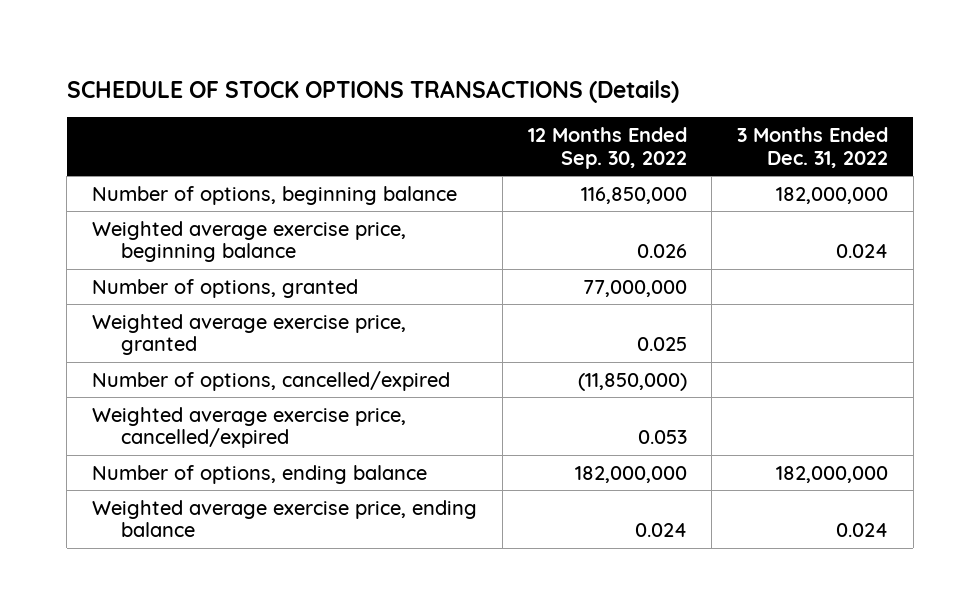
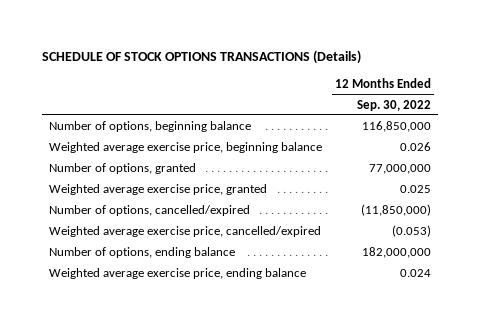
- | 12 Months Ended Sep. 30, 2022 | 3 Months Ended Dec. 31, 2022
+ | 12 Months Ended Sep. 30, 2022
- Weighted average exercise price, cancelled/expired | 0.053 |
+ Weighted average exercise price, cancelled/expired | (0.053)

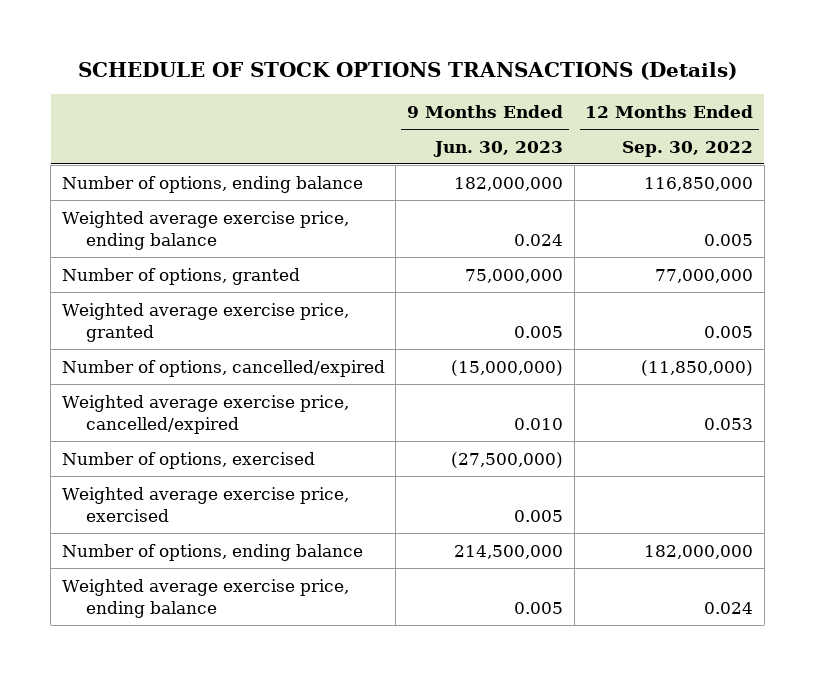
- | 12 Months Ended Sep. 30, 2022
+ | 9 Months Ended Jun. 30, 2023 | 12 Months Ended Sep. 30, 2022
- Number of options, beginning balance | 116,850,000
- Weighted average exercise price, beginning balance | 0.026
+ Number of options, ending balance | 182,000,000 | 116,850,000
+ Weighted average exercise price, ending balance | 0.024 | 0.005
- Weighted average exercise price, granted | 0.025
+ Weighted average exercise price, granted | 0.005 | 0.005
- Weighted average exercise price, cancelled/expired | (0.053)
+ Weighted average exercise price, cancelled/expired | 0.010 | 0.053
+ Number of options, exercised | (27,500,000) |
+ Weighted average exercise price, exercised | 0.005 |

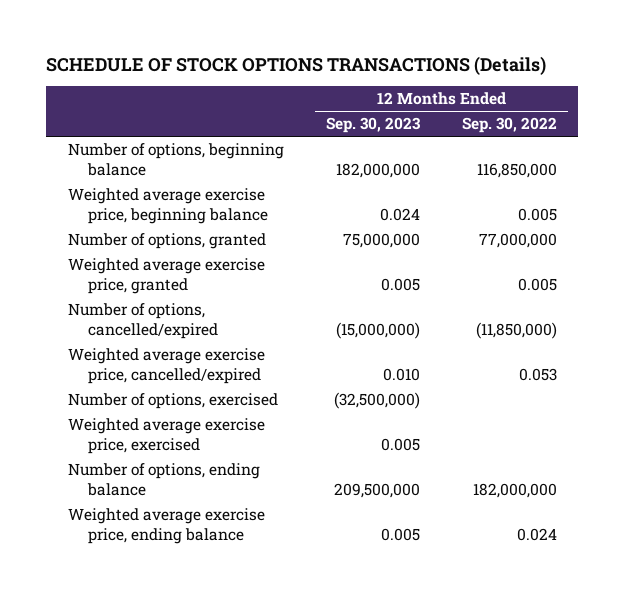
- | 9 Months Ended Jun. 30, 2023 | 12 Months Ended Sep. 30, 2022
+ | 12 Months Ended Sep. 30, 2023 | 12 Months Ended Sep. 30, 2022
- Number of options, ending balance | 182,000,000 | 116,850,000
- Weighted average exercise price, ending balance | 0.024 | 0.005
+ Number of options, beginning balance | 182,000,000 | 116,850,000
+ Weighted average exercise price, beginning balance | 0.024 | 0.005

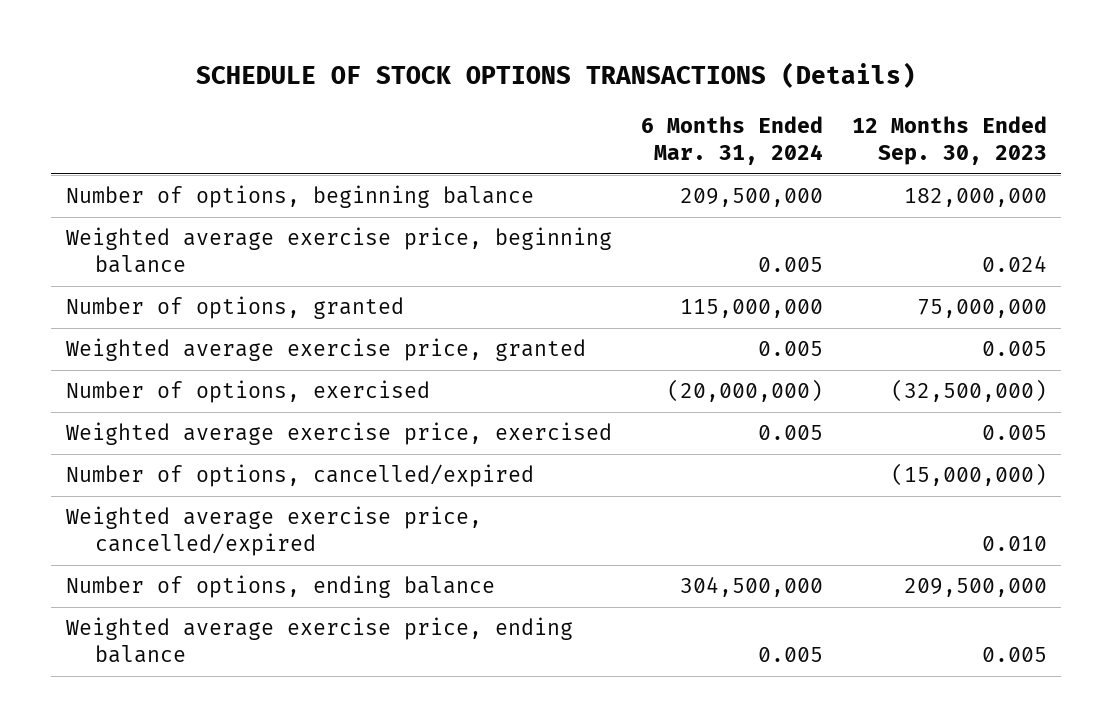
- | 12 Months Ended Sep. 30, 2023 | 12 Months Ended Sep. 30, 2022
+ | 6 Months Ended Mar. 31, 2024 | 12 Months Ended Sep. 30, 2023
moved down: Number of options, cancelled/expired | | (15,000,000)
moved down: Weighted average exercise price, cancelled/expired | | 0.010

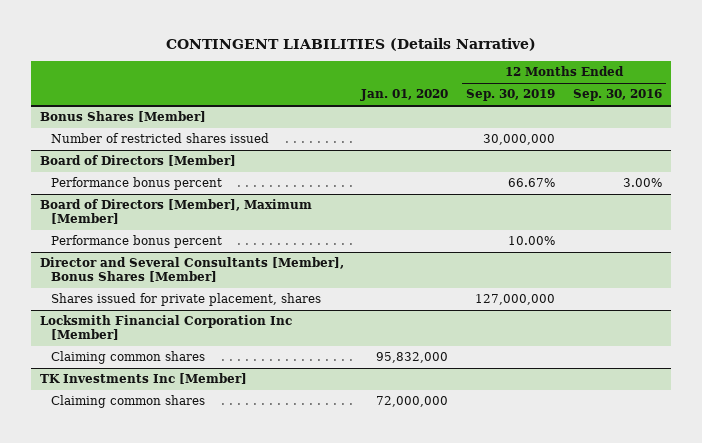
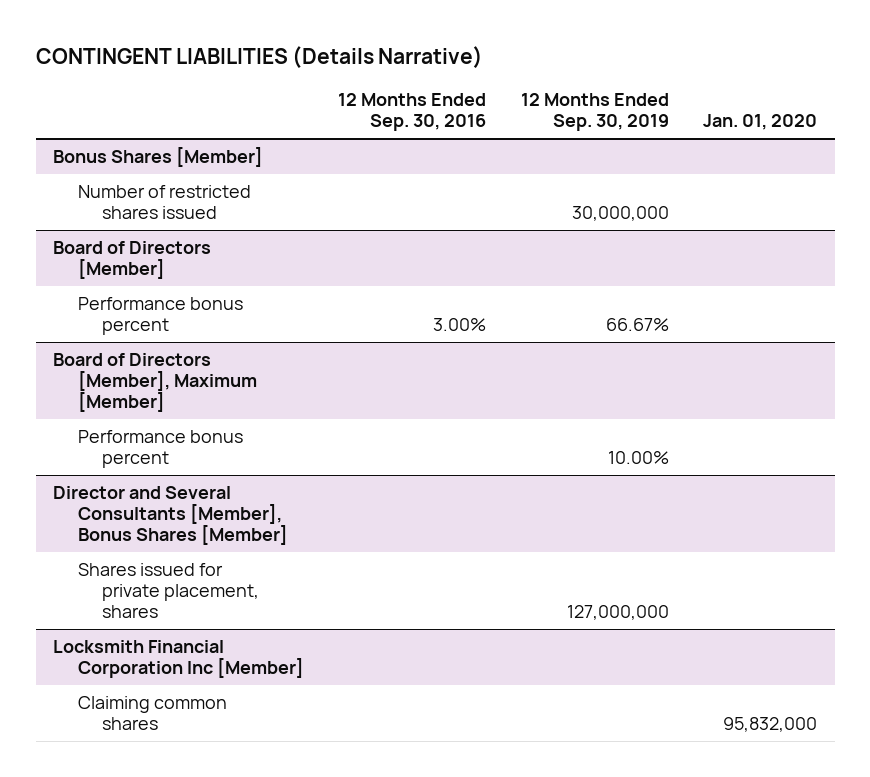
- | Jan. 01, 2020 | 12 Months Ended Sep. 30, 2019 | 12 Months Ended Sep. 30, 2016
+ | 12 Months Ended Sep. 30, 2016 | 12 Months Ended Sep. 30, 2019 | Jan. 01, 2020
- TK Investments Inc [Member]
- Claiming common shares | 72,000,000 | |

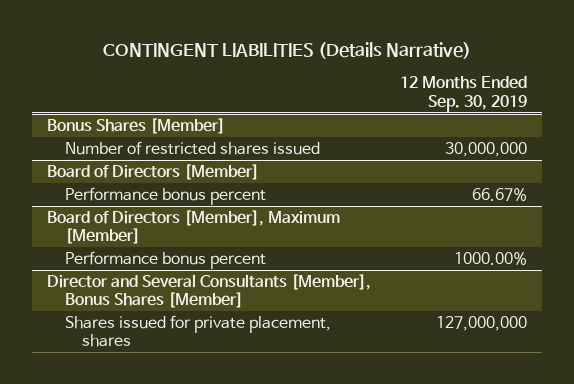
- | 12 Months Ended Sep. 30, 2016 | 12 Months Ended Sep. 30, 2019 | Jan. 01, 2020
+ | 12 Months Ended Sep. 30, 2019
@ Board of Directors [Member], Maximum [Member]
- Performance bonus percent | | 10.00% |
+ Performance bonus percent | 1000.00%
- Locksmith Financial Corporation Inc [Member]
- Claiming common shares | | | 95,832,000

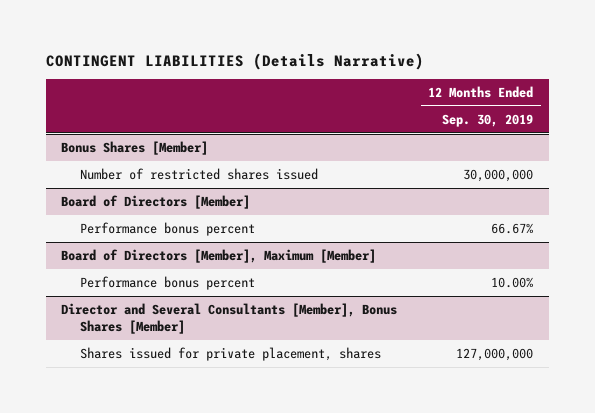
@ Board of Directors [Member], Maximum [Member]
- Performance bonus percent | 1000.00%
+ Performance bonus percent | 10.00%

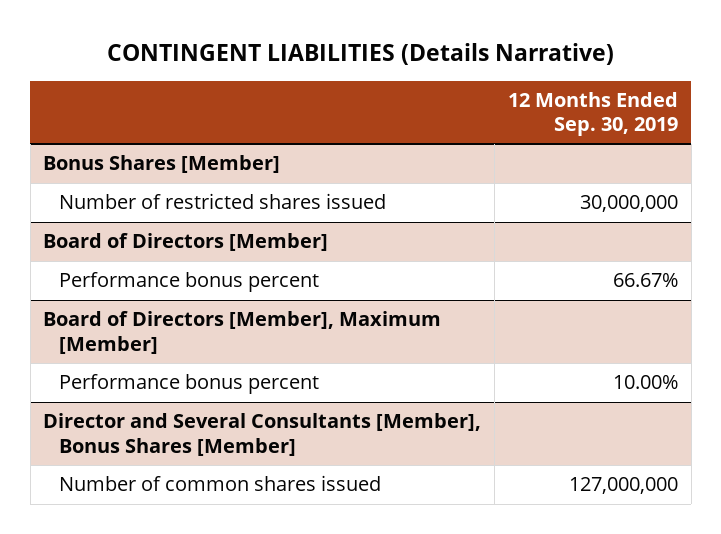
@ Director and Several Consultants [Member], Bonus Shares [Member]
- Shares issued for private placement, shares | 127,000,000
+ Number of common shares issued | 127,000,000

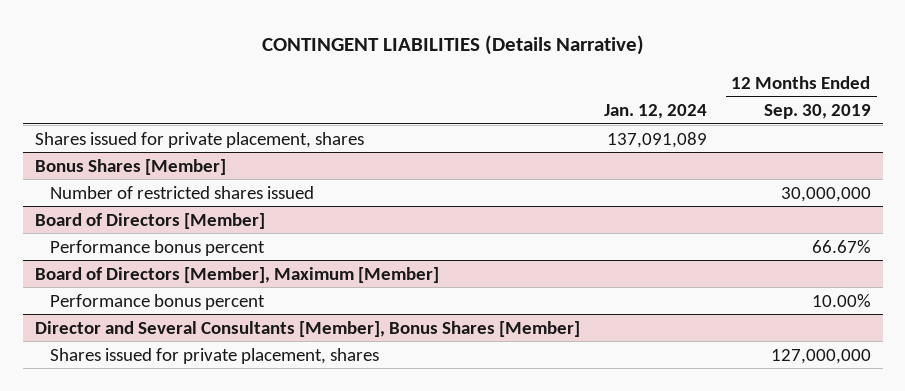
- | 12 Months Ended Sep. 30, 2019
+ | Jan. 12, 2024 | 12 Months Ended Sep. 30, 2019
+ Shares issued for private placement, shares | 137,091,089 |
@ Director and Several Consultants [Member], Bonus Shares [Member]
- Number of common shares issued | 127,000,000
+ Shares issued for private placement, shares | | 127,000,000

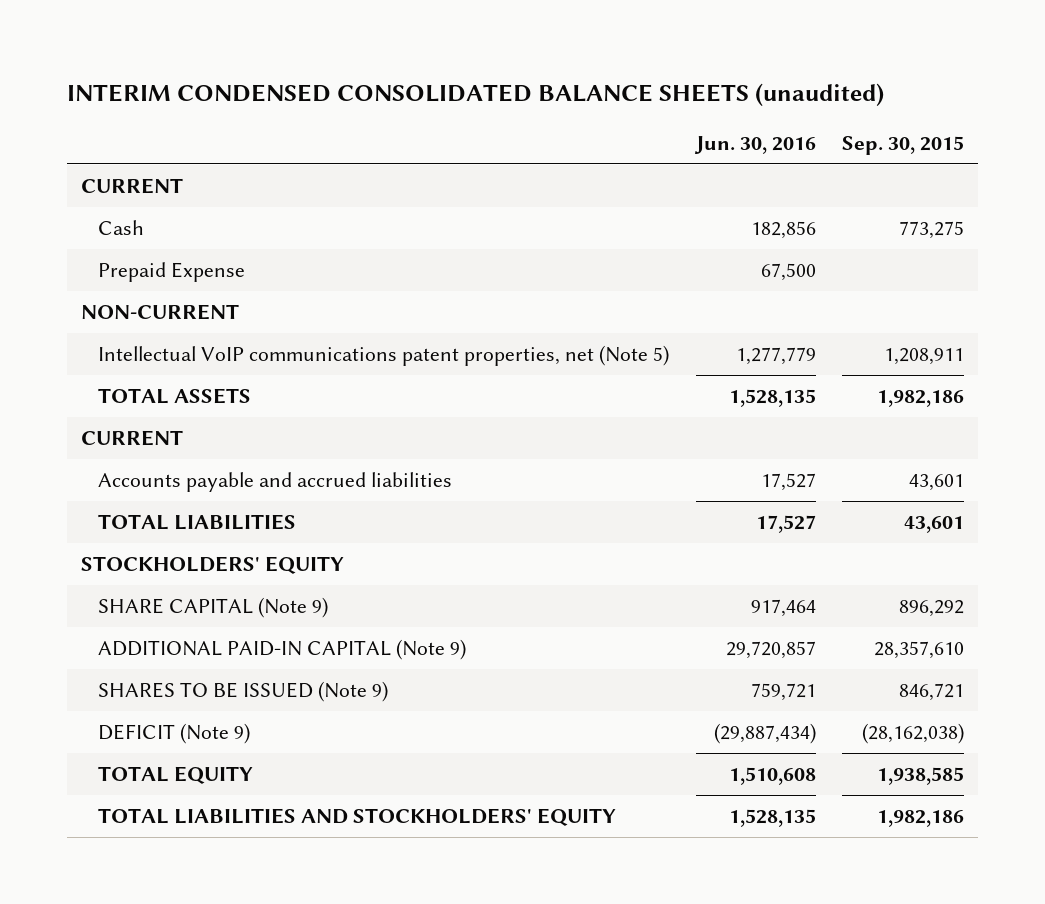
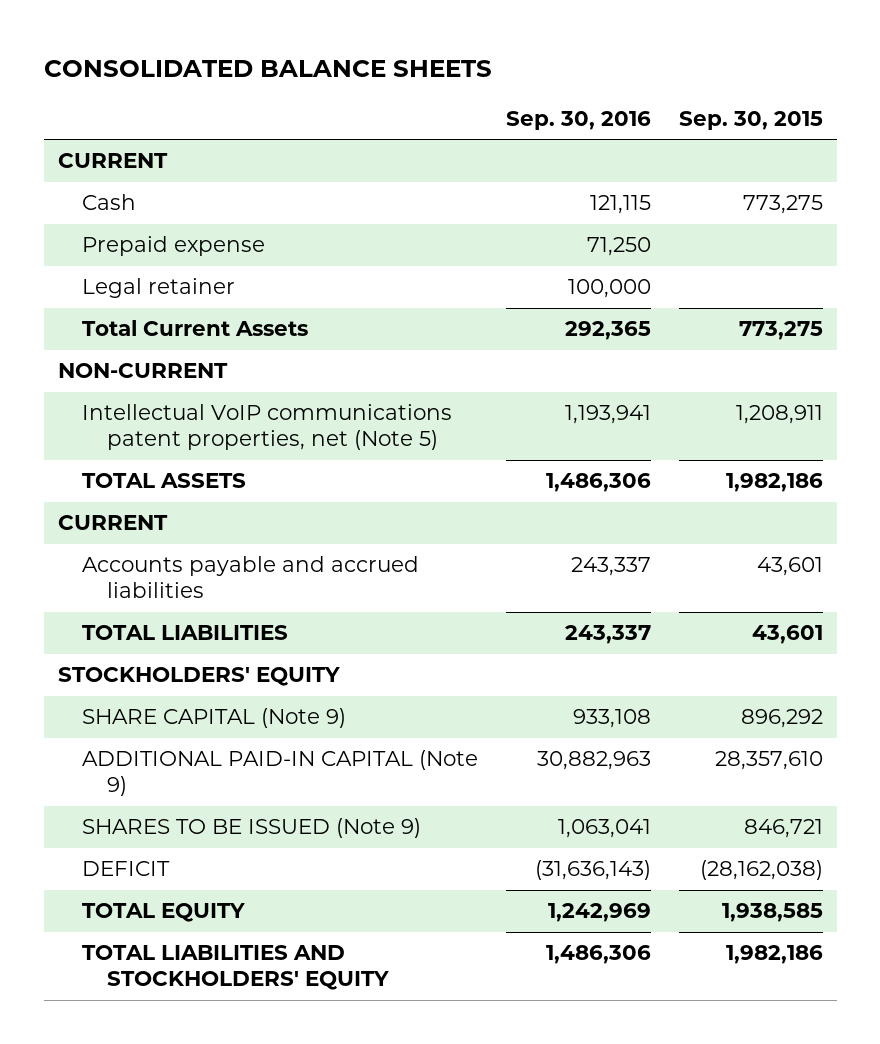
- INTERIM CONDENSED CONSOLIDATED BALANCE SHEETS (unaudited)
+ CONSOLIDATED BALANCE SHEETS
- | Jun. 30, 2016 | Sep. 30, 2015
+ | Sep. 30, 2016 | Sep. 30, 2015
- Prepaid Expense | 67,500 |
+ Prepaid expense | 71,250 |
+ Legal retainer | 100,000 |
+ Total Current Assets | 292,365 | 773,275
- DEFICIT (Note 9) | (29,887,434) | (28,162,038)
+ DEFICIT | (31,636,143) | (28,162,038)

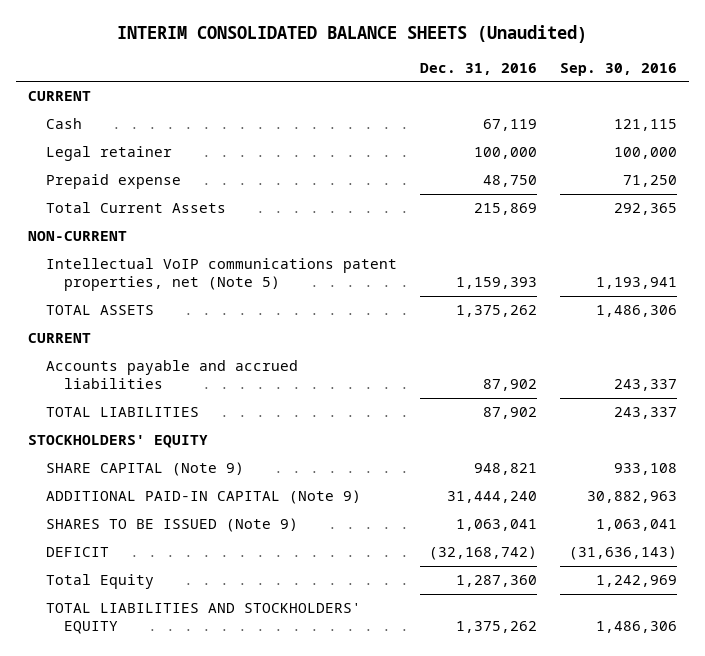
- CONSOLIDATED BALANCE SHEETS
+ INTERIM CONSOLIDATED BALANCE SHEETS (Unaudited)
- | Sep. 30, 2016 | Sep. 30, 2015
+ | Dec. 31, 2016 | Sep. 30, 2016
moved down: Prepaid expense | 48,750 | 71,250
- TOTAL EQUITY | 1,242,969 | 1,938,585
+ Total Equity | 1,287,360 | 1,242,969

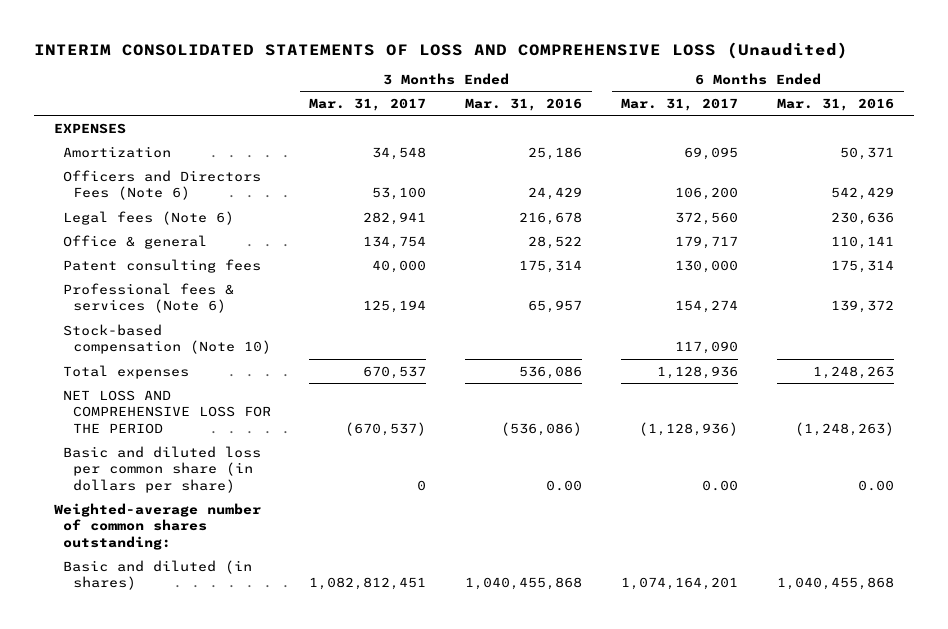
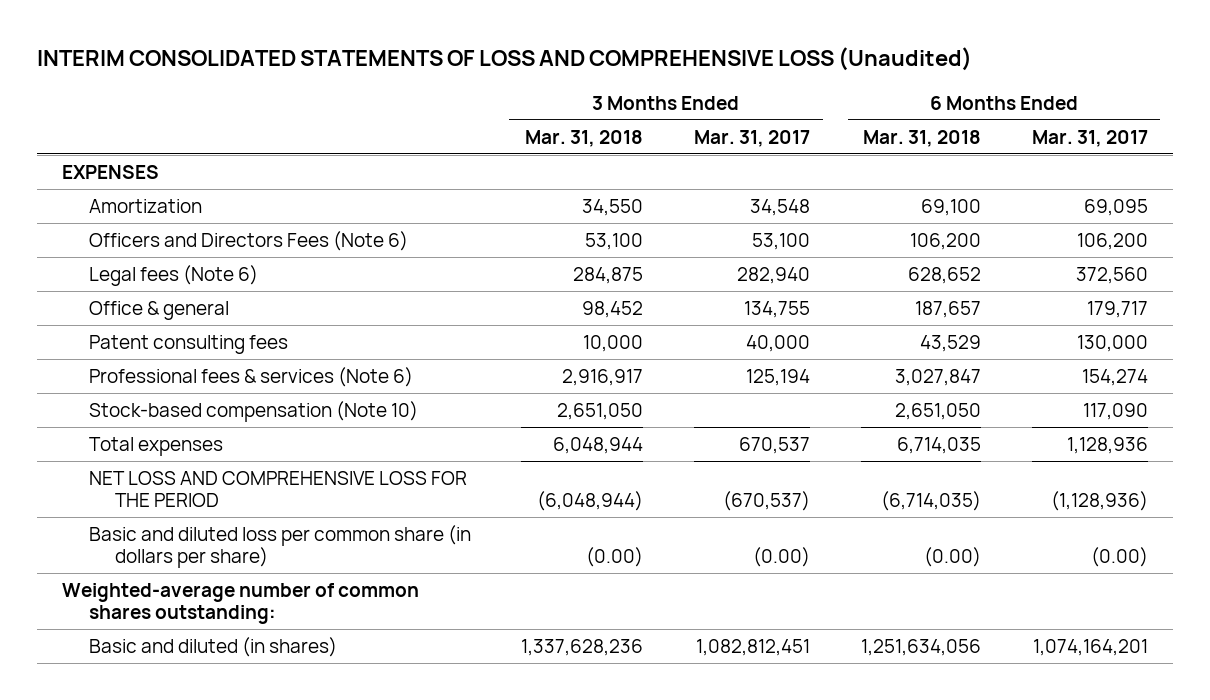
- | 3 Months Ended Mar. 31, 2017 | 3 Months Ended Mar. 31, 2016 | 6 Months Ended Mar. 31, 2017 | 6 Months Ended Mar. 31, 2016
+ | 3 Months Ended Mar. 31, 2018 | 3 Months Ended Mar. 31, 2017 | 6 Months Ended Mar. 31, 2018 | 6 Months Ended Mar. 31, 2017
- Legal fees (Note 6) | 282,941 | 216,678 | 372,560 | 230,636
- Office & general | 134,754 | 28,522 | 179,717 | 110,141
+ Legal fees (Note 6) | 284,875 | 282,940 | 628,652 | 372,560
+ Office & general | 98,452 | 134,755 | 187,657 | 179,717
- Basic and diluted loss per common share (in dollars per share) | 0 | 0.00 | 0.00 | 0.00
+ Basic and diluted loss per common share (in dollars per share) | (0.00) | (0.00) | (0.00) | (0.00)

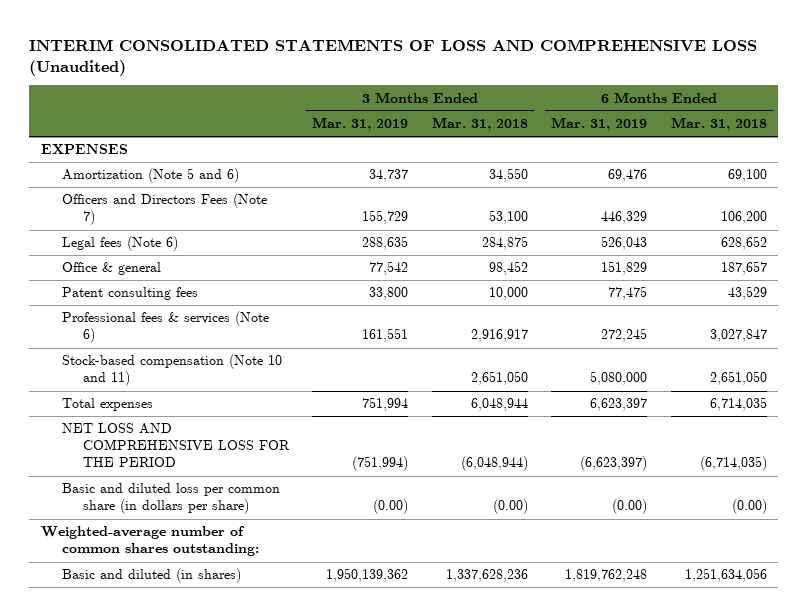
- | 3 Months Ended Mar. 31, 2018 | 3 Months Ended Mar. 31, 2017 | 6 Months Ended Mar. 31, 2018 | 6 Months Ended Mar. 31, 2017
+ | 3 Months Ended Mar. 31, 2019 | 3 Months Ended Mar. 31, 2018 | 6 Months Ended Mar. 31, 2019 | 6 Months Ended Mar. 31, 2018
- Amortization | 34,550 | 34,548 | 69,100 | 69,095
- Officers and Directors Fees (Note 6) | 53,100 | 53,100 | 106,200 | 106,200
+ Amortization (Note 5 and 6) | 34,737 | 34,550 | 69,476 | 69,100
+ Officers and Directors Fees (Note 7) | 155,729 | 53,100 | 446,329 | 106,200
- Stock-based compensation (Note 10) | 2,651,050 | | 2,651,050 | 117,090
+ Stock-based compensation (Note 10 and 11) | | 2,651,050 | 5,080,000 | 2,651,050

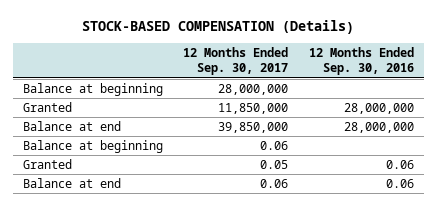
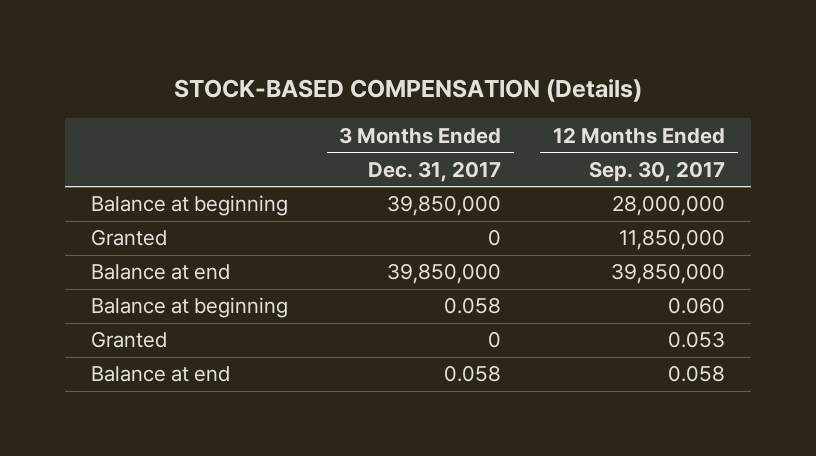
- | 12 Months Ended Sep. 30, 2017 | 12 Months Ended Sep. 30, 2016
+ | 3 Months Ended Dec. 31, 2017 | 12 Months Ended Sep. 30, 2017
- Balance at beginning | 0.06 |
- Granted | 0.05 | 0.06
- Balance at end | 0.06 | 0.06
+ Balance at beginning | 0.058 | 0.060
+ Granted | 0 | 0.053
+ Balance at end | 0.058 | 0.058

